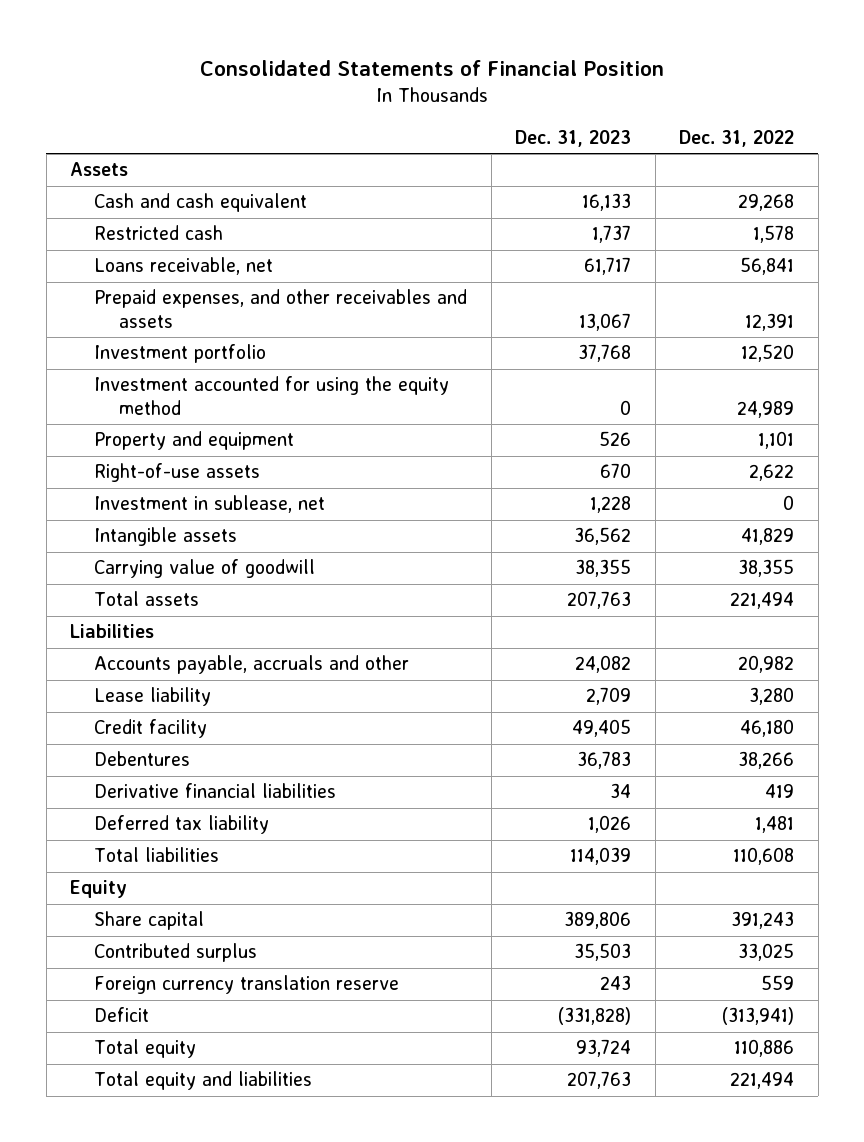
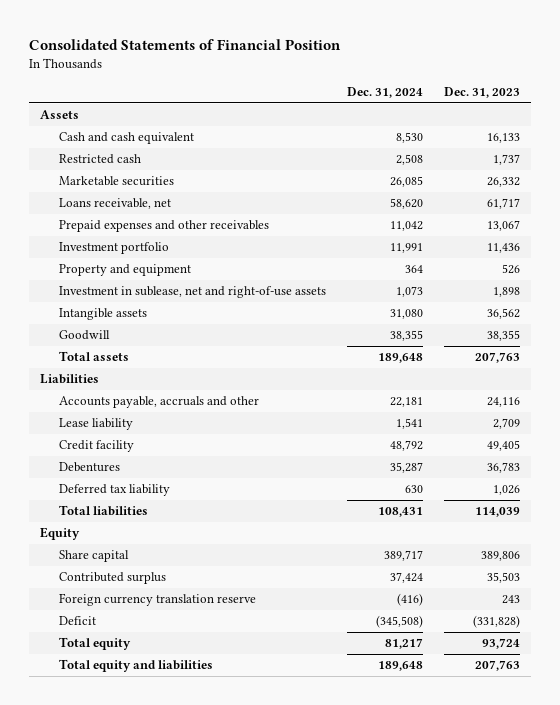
- | Dec. 31, 2023 | Dec. 31, 2022
+ | Dec. 31, 2024 | Dec. 31, 2023
+ Marketable securities | 26,085 | 26,332
- Prepaid expenses, and other receivables and assets | 13,067 | 12,391
- Investment portfolio | 37,768 | 12,520
- Investment accounted for using the equity method | 0 | 24,989
+ Prepaid expenses and other receivables | 11,042 | 13,067
+ Investment portfolio | 11,991 | 11,436
- Right-of-use assets | 670 | 2,622
- Investment in sublease, net | 1,228 | 0
+ Investment in sublease, net and right-of-use assets | 1,073 | 1,898
- Carrying value of goodwill | 38,355 | 38,355
+ Goodwill | 38,355 | 38,355
- Accounts payable, accruals and other | 24,082 | 20,982
+ Accounts payable, accruals and other | 22,181 | 24,116
- Derivative financial liabilities | 34 | 419

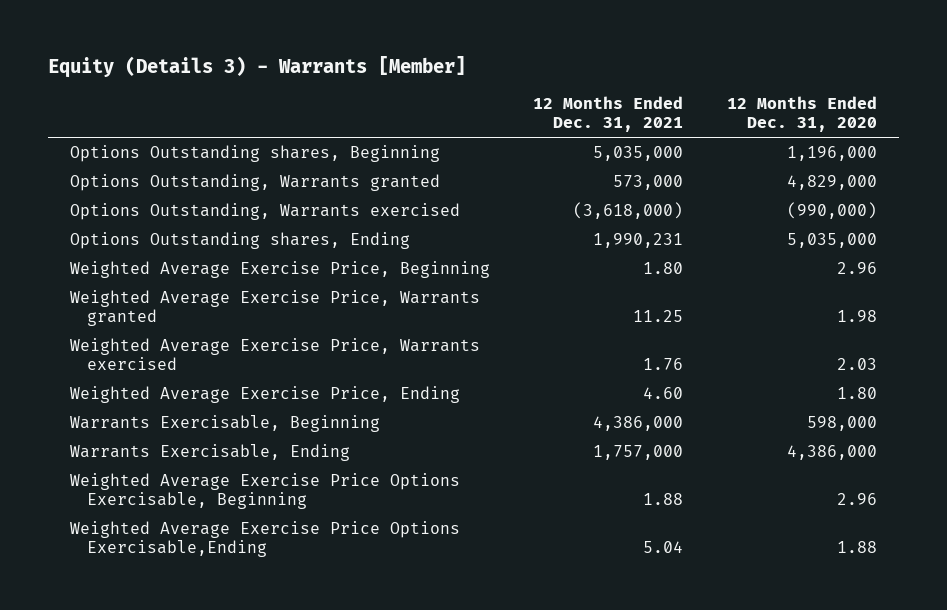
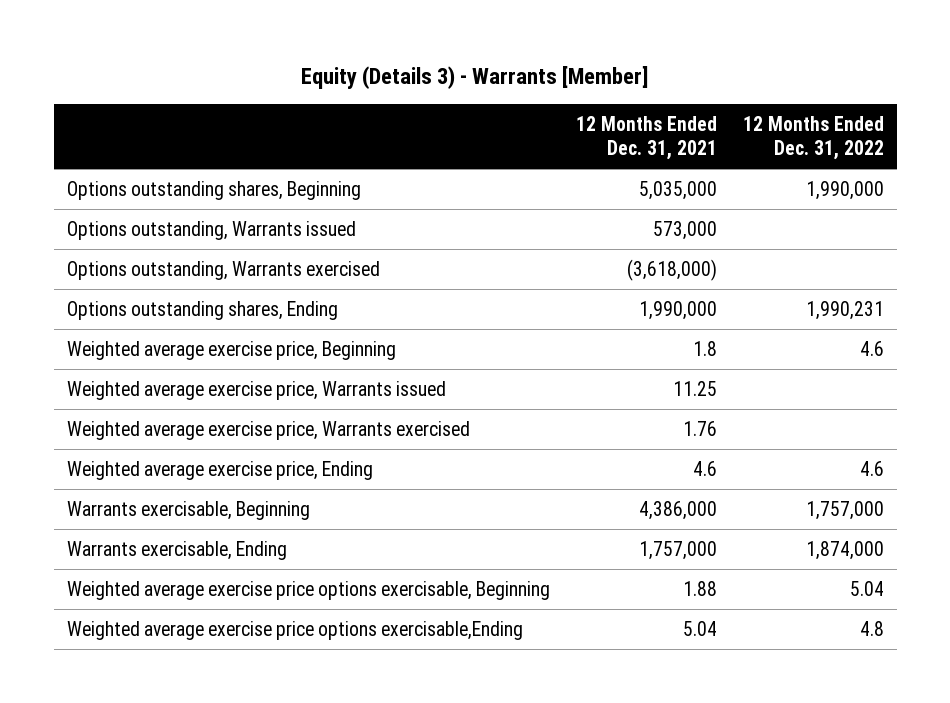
- | 12 Months Ended Dec. 31, 2021 | 12 Months Ended Dec. 31, 2020
+ | 12 Months Ended Dec. 31, 2021 | 12 Months Ended Dec. 31, 2022
- Options Outstanding shares, Beginning | 5,035,000 | 1,196,000
- Options Outstanding, Warrants granted | 573,000 | 4,829,000
- Options Outstanding, Warrants exercised | (3,618,000) | (990,000)
- Options Outstanding shares, Ending | 1,990,231 | 5,035,000
- Weighted Average Exercise Price, Beginning | 1.80 | 2.96
- Weighted Average Exercise Price, Warrants granted | 11.25 | 1.98
- Weighted Average Exercise Price, Warrants exercised | 1.76 | 2.03
- Weighted Average Exercise Price, Ending | 4.60 | 1.80
- Warrants Exercisable, Beginning | 4,386,000 | 598,000
- Warrants Exercisable, Ending | 1,757,000 | 4,386,000
- Weighted Average Exercise Price Options Exercisable, Beginning | 1.88 | 2.96
- Weighted Average Exercise Price Options Exercisable,Ending | 5.04 | 1.88
+ Options outstanding shares, Beginning | 5,035,000 | 1,990,000
+ Options outstanding, Warrants issued | 573,000 |
+ Options outstanding, Warrants exercised | (3,618,000) |
+ Options outstanding shares, Ending | 1,990,000 | 1,990,231
+ Weighted average exercise price, Beginning | 1.8 | 4.6
+ Weighted average exercise price, Warrants issued | 11.25 |
+ Weighted average exercise price, Warrants exercised | 1.76 |
+ Weighted average exercise price, Ending | 4.6 | 4.6
+ Warrants exercisable, Beginning | 4,386,000 | 1,757,000
+ Warrants exercisable, Ending | 1,757,000 | 1,874,000
+ Weighted average exercise price options exercisable, Beginning | 1.88 | 5.04
+ Weighted average exercise price options exercisable,Ending | 5.04 | 4.8

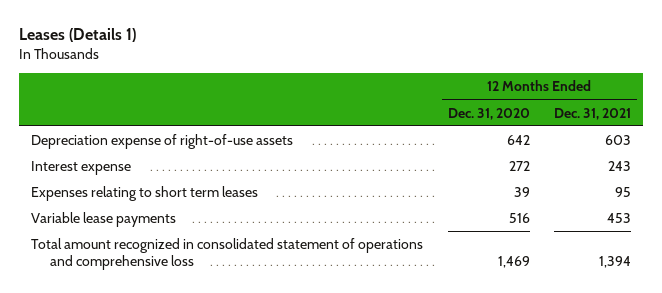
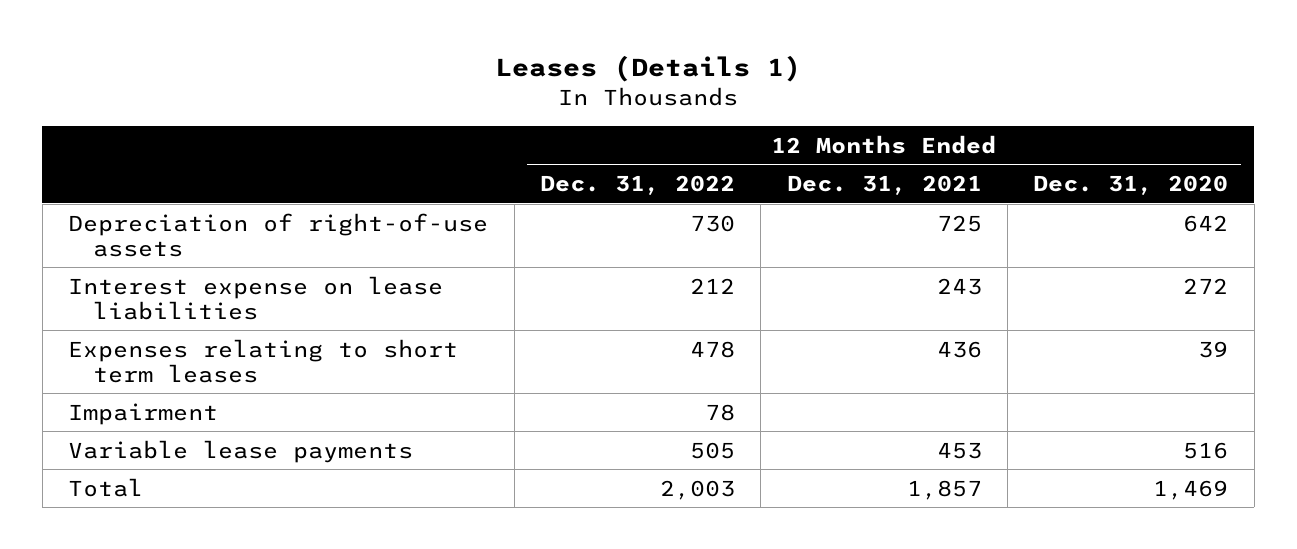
- | 12 Months Ended Dec. 31, 2020 | 12 Months Ended Dec. 31, 2021
+ | 12 Months Ended Dec. 31, 2022 | 12 Months Ended Dec. 31, 2021 | 12 Months Ended Dec. 31, 2020
- Depreciation expense of right-of-use assets | 642 | 603
- Interest expense | 272 | 243
- Expenses relating to short term leases | 39 | 95
+ Depreciation of right-of-use assets | 730 | 725 | 642
+ Interest expense on lease liabilities | 212 | 243 | 272
+ Expenses relating to short term leases | 478 | 436 | 39
+ Impairment | 78 | |
- Total amount recognized in consolidated statement of operations and comprehensive loss | 1,469 | 1,394
+ Total | 2,003 | 1,857 | 1,469

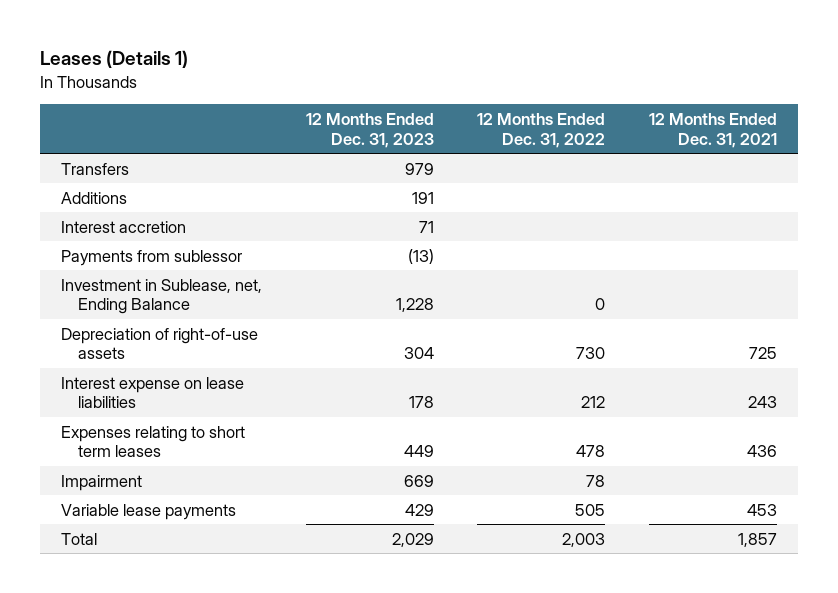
- | 12 Months Ended Dec. 31, 2022 | 12 Months Ended Dec. 31, 2021 | 12 Months Ended Dec. 31, 2020
+ | 12 Months Ended Dec. 31, 2023 | 12 Months Ended Dec. 31, 2022 | 12 Months Ended Dec. 31, 2021
+ Transfers | 979 | |
+ Additions | 191 | |
+ Interest accretion | 71 | |
+ Payments from sublessor | (13) | |
+ Investment in Sublease, net, Ending Balance | 1,228 | 0 |

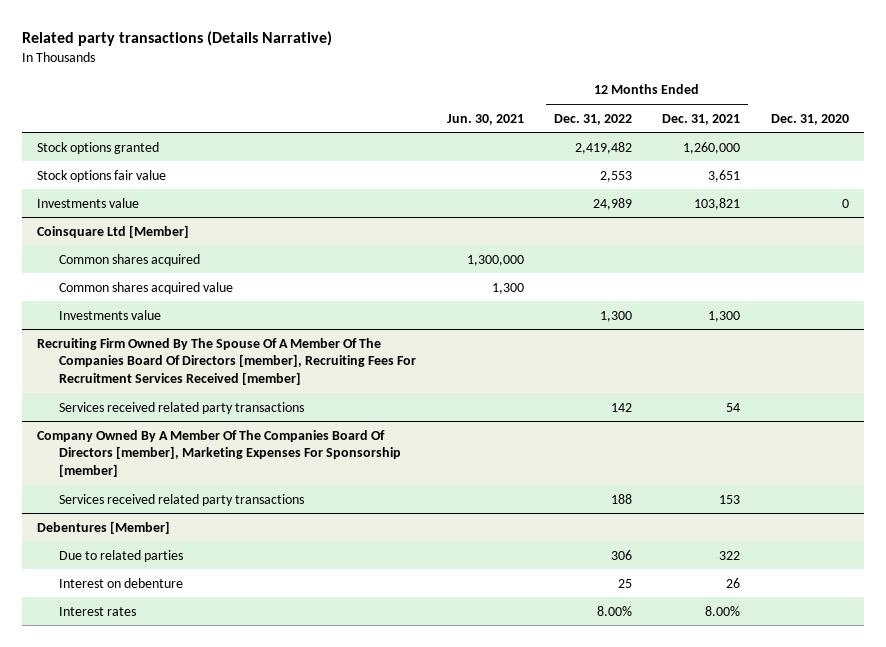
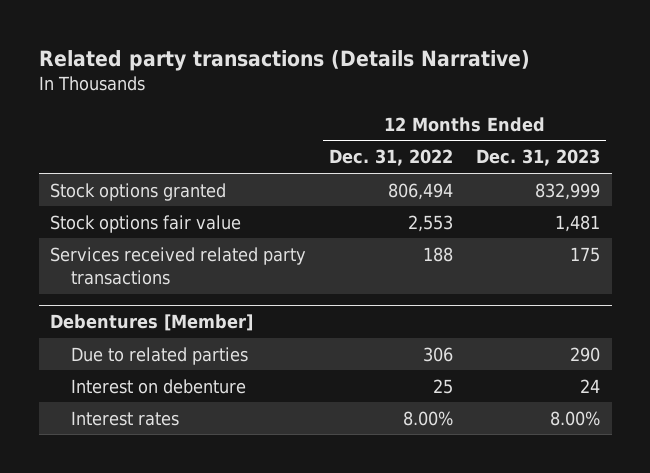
- | Jun. 30, 2021 | 12 Months Ended Dec. 31, 2022 | 12 Months Ended Dec. 31, 2021 | Dec. 31, 2020
+ | 12 Months Ended Dec. 31, 2022 | 12 Months Ended Dec. 31, 2023
- Stock options granted | | 2,419,482 | 1,260,000 |
+ Stock options granted | 806,494 | 832,999
- Investments value | | 24,989 | 103,821 | 0
- Coinsquare Ltd [Member]
- Common shares acquired | 1,300,000 | | |
- Common shares acquired value | 1,300 | | |
- Investments value | | 1,300 | 1,300 |
- Recruiting Firm Owned By The Spouse Of A Member Of The Companies Board Of Directors [member], Recruiting Fees For Recruitment Services Received [member]
- Services received related party transactions | | 142 | 54 |
- Company Owned By A Member Of The Companies Board Of Directors [member], Marketing Expenses For Sponsorship [member]

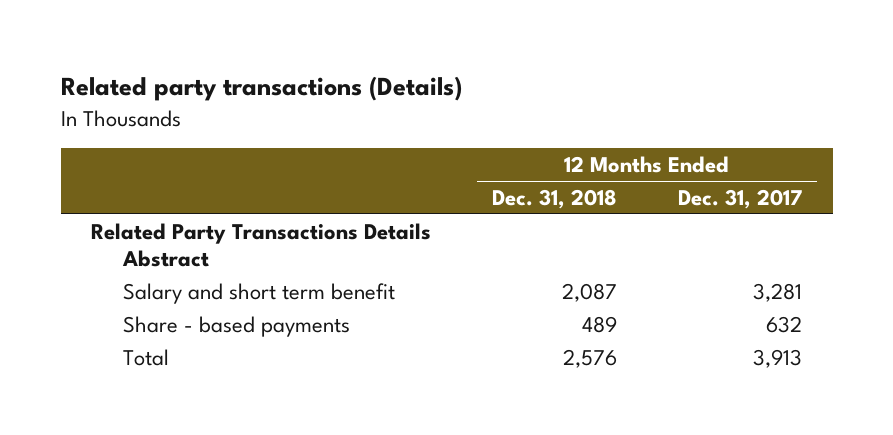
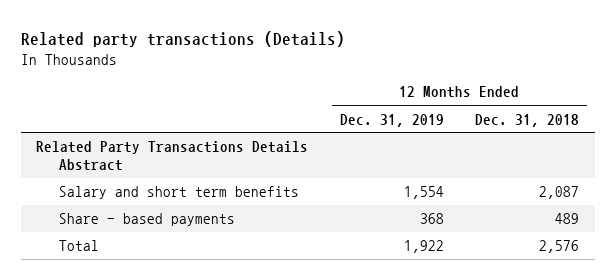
- | 12 Months Ended Dec. 31, 2018 | 12 Months Ended Dec. 31, 2017
+ | 12 Months Ended Dec. 31, 2019 | 12 Months Ended Dec. 31, 2018
- Salary and short term benefit | 2,087 | 3,281
+ Salary and short term benefits | 1,554 | 2,087

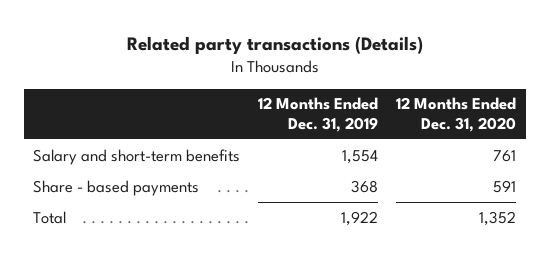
- | 12 Months Ended Dec. 31, 2019 | 12 Months Ended Dec. 31, 2018
+ | 12 Months Ended Dec. 31, 2019 | 12 Months Ended Dec. 31, 2020
- Related Party Transactions Details Abstract
- Salary and short term benefits | 1,554 | 2,087
+ Salary and short-term benefits | 1,554 | 761

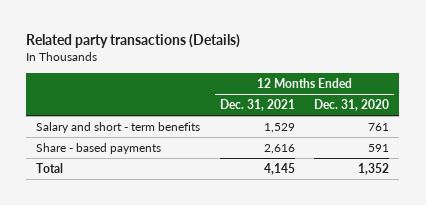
- | 12 Months Ended Dec. 31, 2019 | 12 Months Ended Dec. 31, 2020
+ | 12 Months Ended Dec. 31, 2021 | 12 Months Ended Dec. 31, 2020
- Salary and short-term benefits | 1,554 | 761
+ Salary and short - term benefits | 1,529 | 761

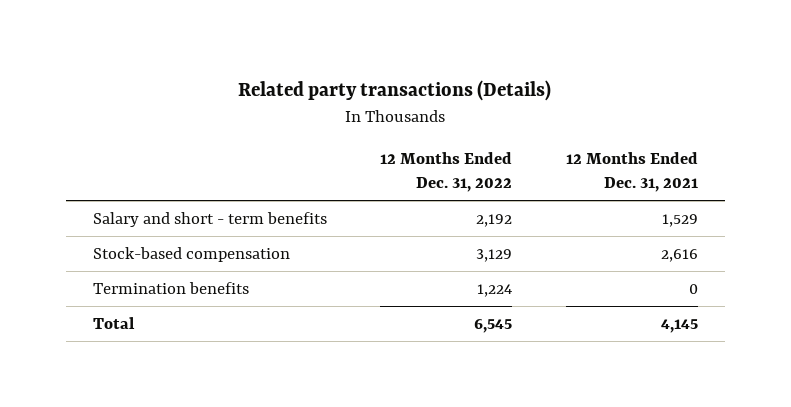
- | 12 Months Ended Dec. 31, 2021 | 12 Months Ended Dec. 31, 2020
+ | 12 Months Ended Dec. 31, 2022 | 12 Months Ended Dec. 31, 2021
- Share - based payments | 2,616 | 591
+ Stock-based compensation | 3,129 | 2,616
+ Termination benefits | 1,224 | 0

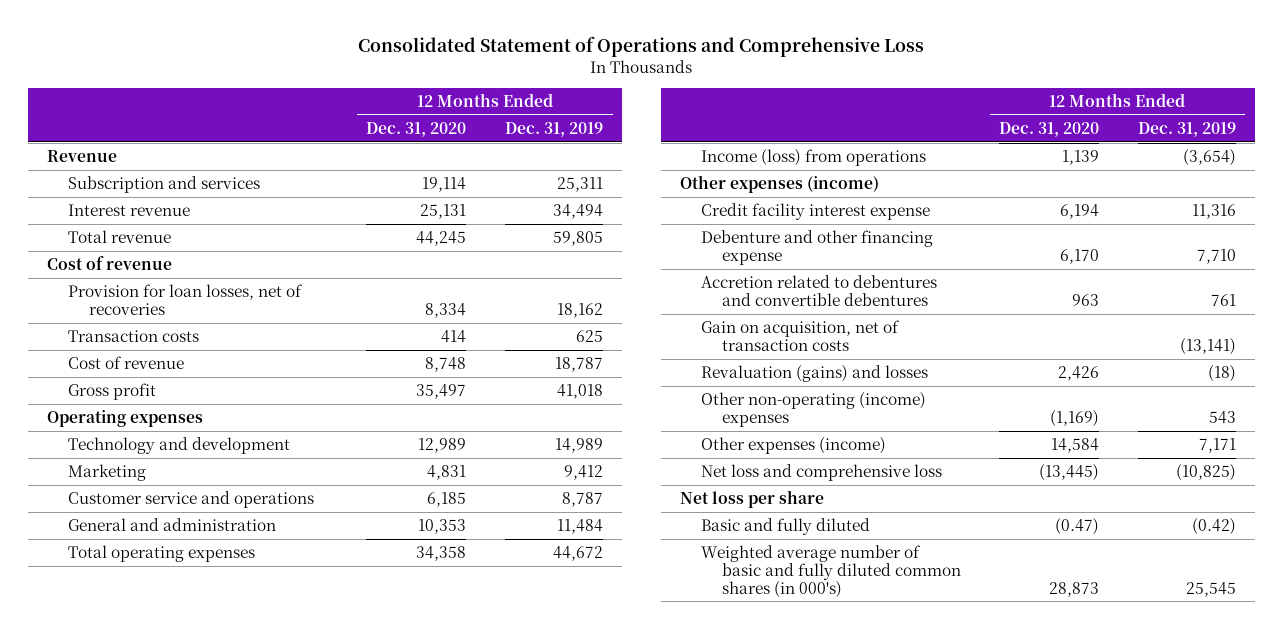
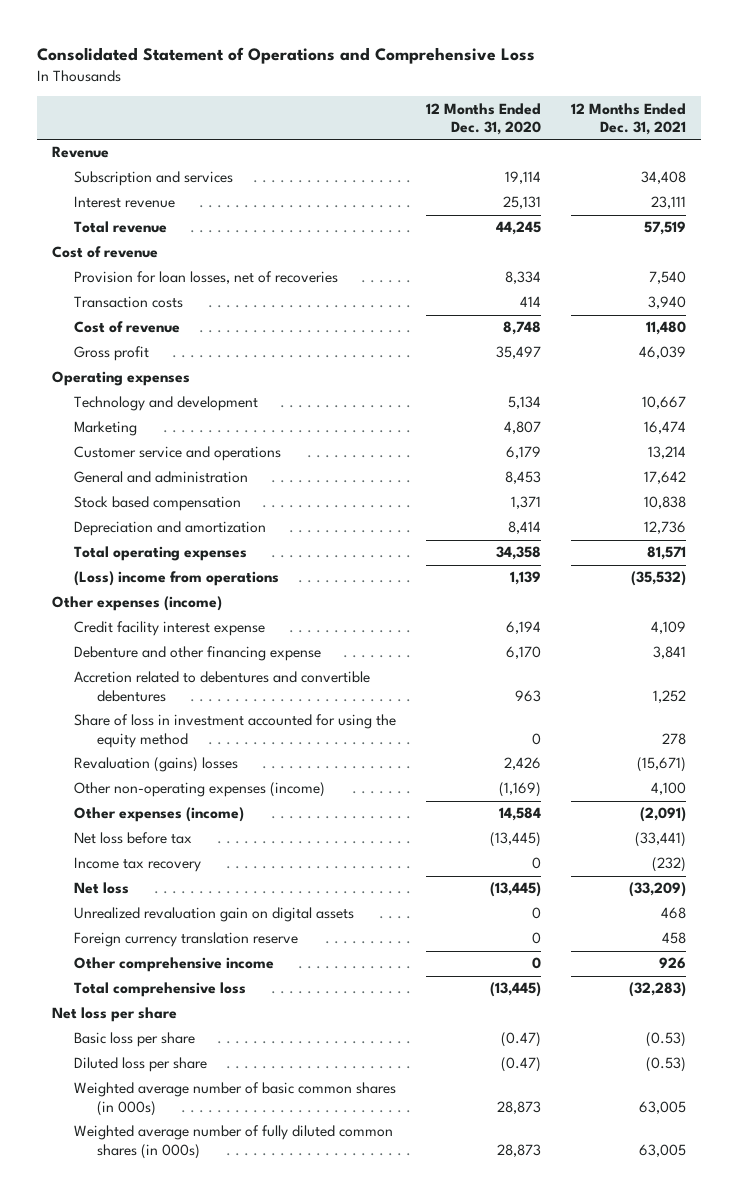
- | 12 Months Ended Dec. 31, 2020 | 12 Months Ended Dec. 31, 2019
+ | 12 Months Ended Dec. 31, 2020 | 12 Months Ended Dec. 31, 2021
- Technology and development | 12,989 | 14,989
- Marketing | 4,831 | 9,412
- Customer service and operations | 6,185 | 8,787
- General and administration | 10,353 | 11,484
+ Technology and development | 5,134 | 10,667
+ Marketing | 4,807 | 16,474
+ Customer service and operations | 6,179 | 13,214
+ General and administration | 8,453 | 17,642
+ Stock based compensation | 1,371 | 10,838
+ Depreciation and amortization | 8,414 | 12,736
- Income (loss) from operations | 1,139 | (3,654)
+ (Loss) income from operations | 1,139 | (35,532)
- Gain on acquisition, net of transaction costs | | (13,141)
- Revaluation (gains) and losses | 2,426 | (18)
- Other non-operating (income) expenses | (1,169) | 543
+ Share of loss in investment accounted for using the equity method | 0 | 278
+ Revaluation (gains) losses | 2,426 | (15,671)
+ Other non-operating expenses (income) | (1,169) | 4,100
- Net loss and comprehensive loss | (13,445) | (10,825)
+ Net loss before tax | (13,445) | (33,441)
+ Income tax recovery | 0 | (232)
+ Net loss | (13,445) | (33,209)
+ Unrealized revaluation gain on digital assets | 0 | 468
+ Foreign currency translation reserve | 0 | 458
+ Other comprehensive income | 0 | 926
+ Total comprehensive loss | (13,445) | (32,283)
- Basic and fully diluted | (0.47) | (0.42)
- Weighted average number of basic and fully diluted common shares (in 000's) | 28,873 | 25,545
+ Basic loss per share | (0.47) | (0.53)
+ Diluted loss per share | (0.47) | (0.53)
+ Weighted average number of basic common shares (in 000s) | 28,873 | 63,005
+ Weighted average number of fully diluted common shares (in 000s) | 28,873 | 63,005

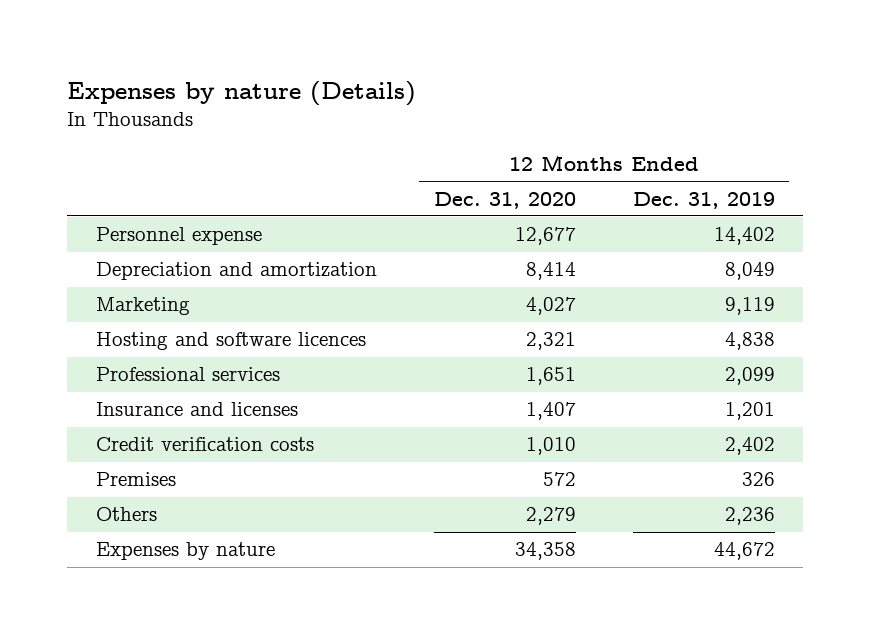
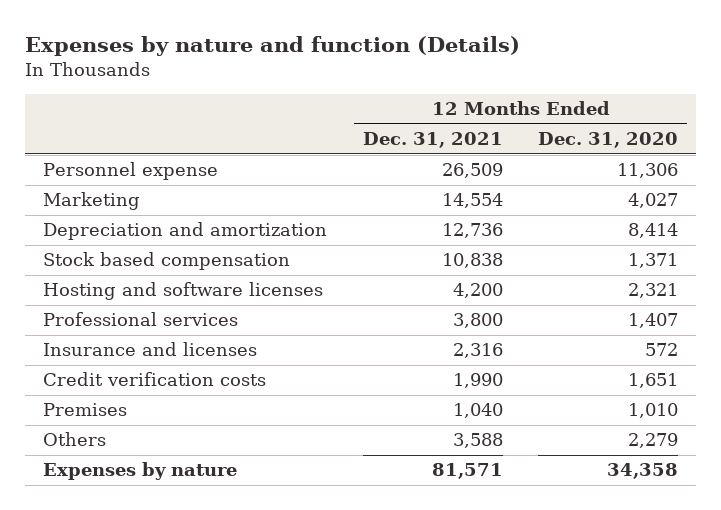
- Expenses by nature (Details)
+ Expenses by nature and function (Details)
- | 12 Months Ended Dec. 31, 2020 | 12 Months Ended Dec. 31, 2019
+ | 12 Months Ended Dec. 31, 2021 | 12 Months Ended Dec. 31, 2020
- Personnel expense | 12,677 | 14,402
+ Personnel expense | 26,509 | 11,306
- Hosting and software licences | 2,321 | 4,838
- Professional services | 1,651 | 2,099
- Insurance and licenses | 1,407 | 1,201
- Credit verification costs | 1,010 | 2,402
- Premises | 572 | 326
moved down: Depreciation and amortization | 12,736 | 8,414
+ Stock based compensation | 10,838 | 1,371
+ Hosting and software licenses | 4,200 | 2,321
+ Professional services | 3,800 | 1,407
+ Insurance and licenses | 2,316 | 572
+ Credit verification costs | 1,990 | 1,651
+ Premises | 1,040 | 1,010

